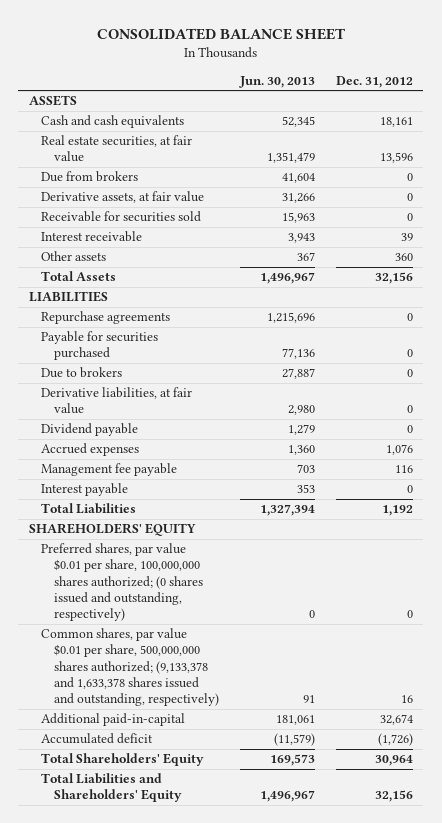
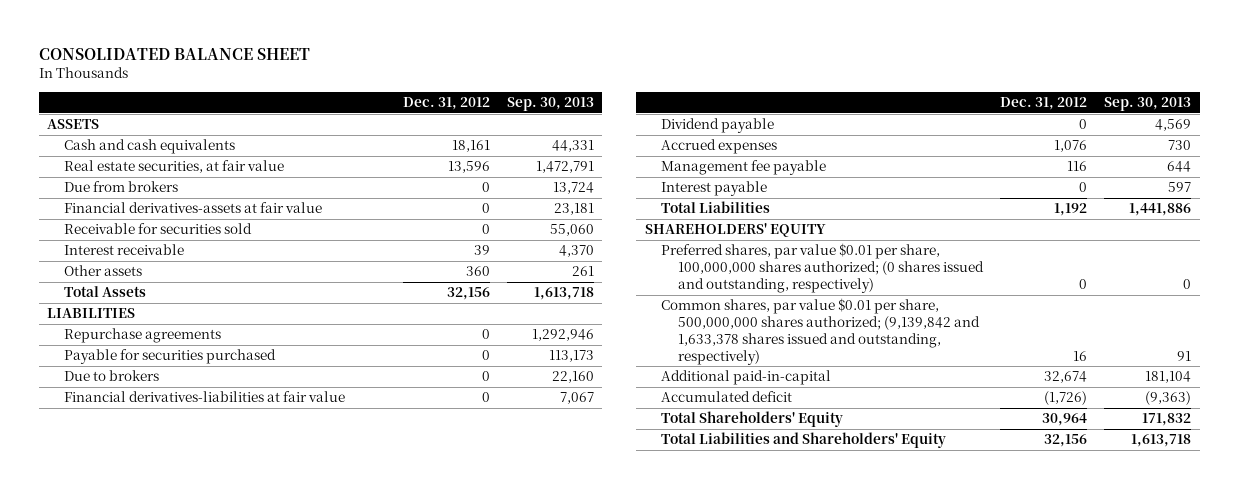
- | Jun. 30, 2013 | Dec. 31, 2012
+ | Dec. 31, 2012 | Sep. 30, 2013
- Derivative assets, at fair value | 31,266 | 0
+ Financial derivatives-assets at fair value | 0 | 23,181
- Derivative liabilities, at fair value | 2,980 | 0
+ Financial derivatives-liabilities at fair value | 0 | 7,067
- Common shares, par value $0.01 per share, 500,000,000 shares authorized; (9,133,378 and 1,633,378 shares issued and outstanding, respectively) | 91 | 16
+ Common shares, par value $0.01 per share, 500,000,000 shares authorized; (9,139,842 and 1,633,378 shares issued and outstanding, respectively) | 16 | 91

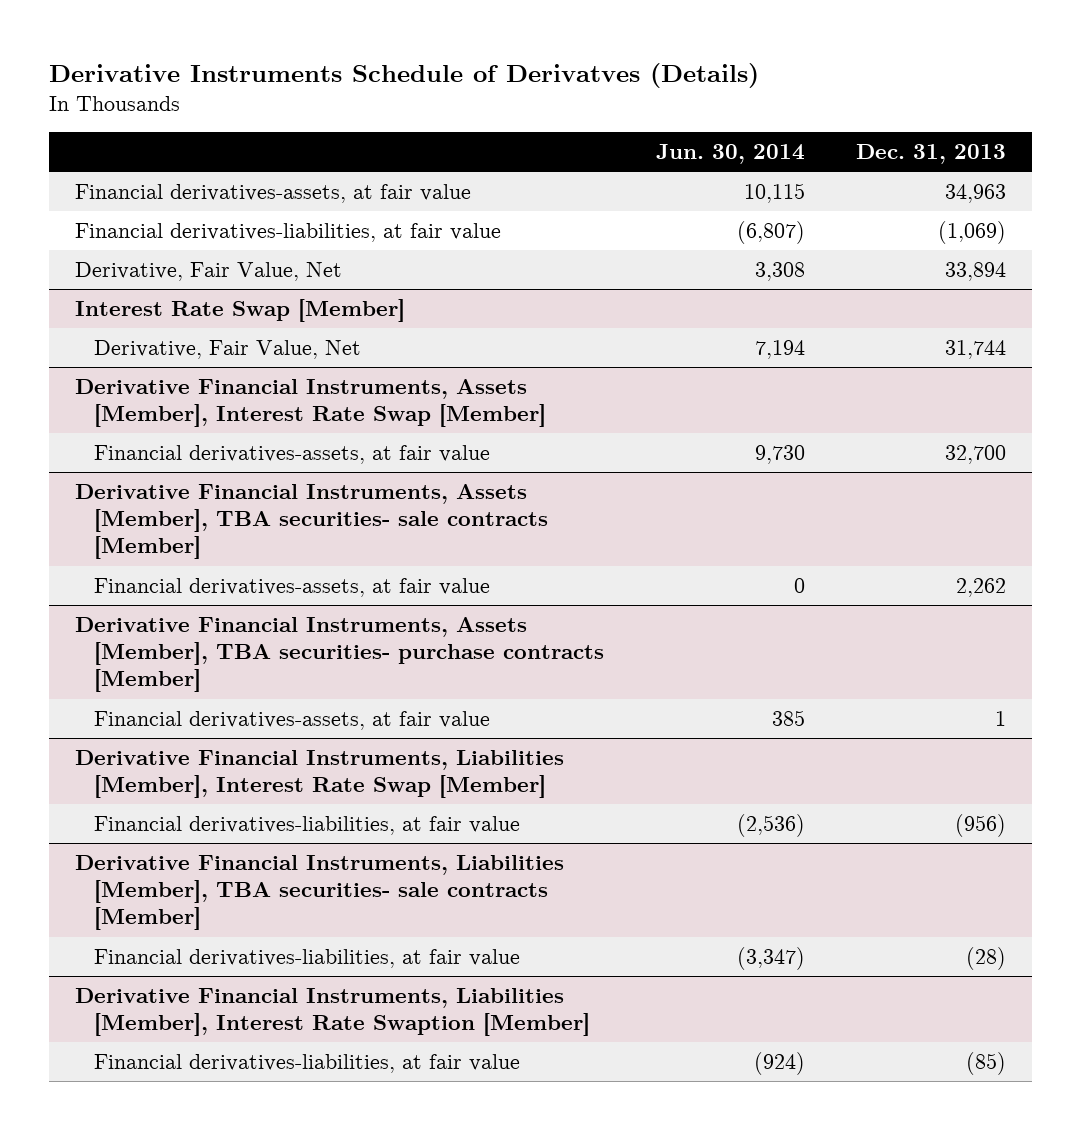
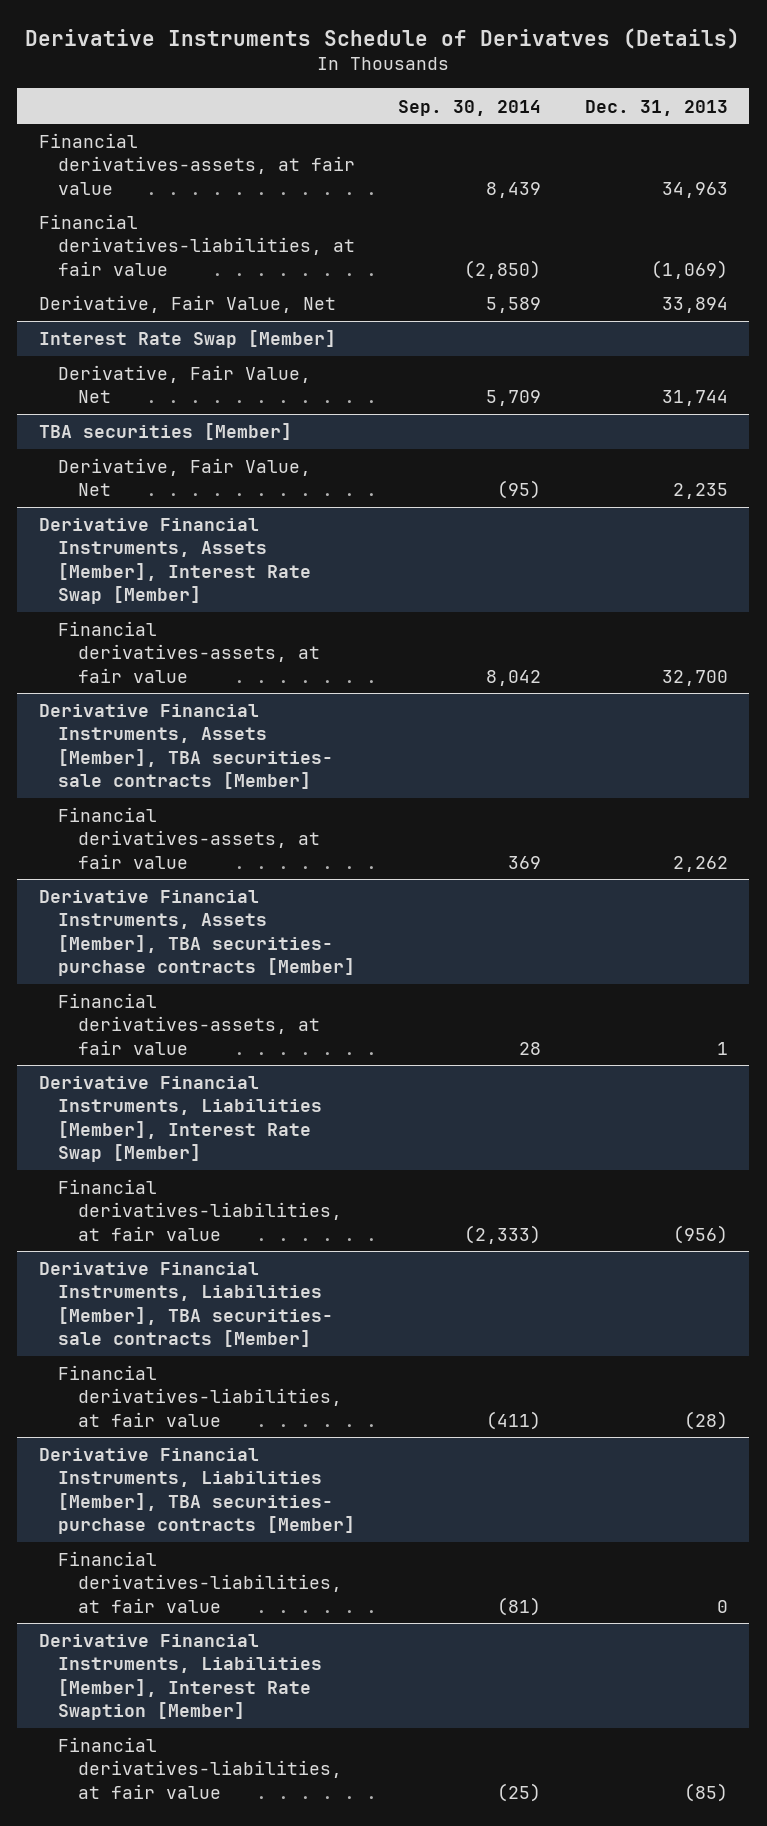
- | Jun. 30, 2014 | Dec. 31, 2013
+ | Sep. 30, 2014 | Dec. 31, 2013
+ TBA securities [Member]
+ Derivative, Fair Value, Net | (95) | 2,235
+ Derivative Financial Instruments, Liabilities [Member], TBA securities- purchase contracts [Member]
+ Financial derivatives-liabilities, at fair value | (81) | 0

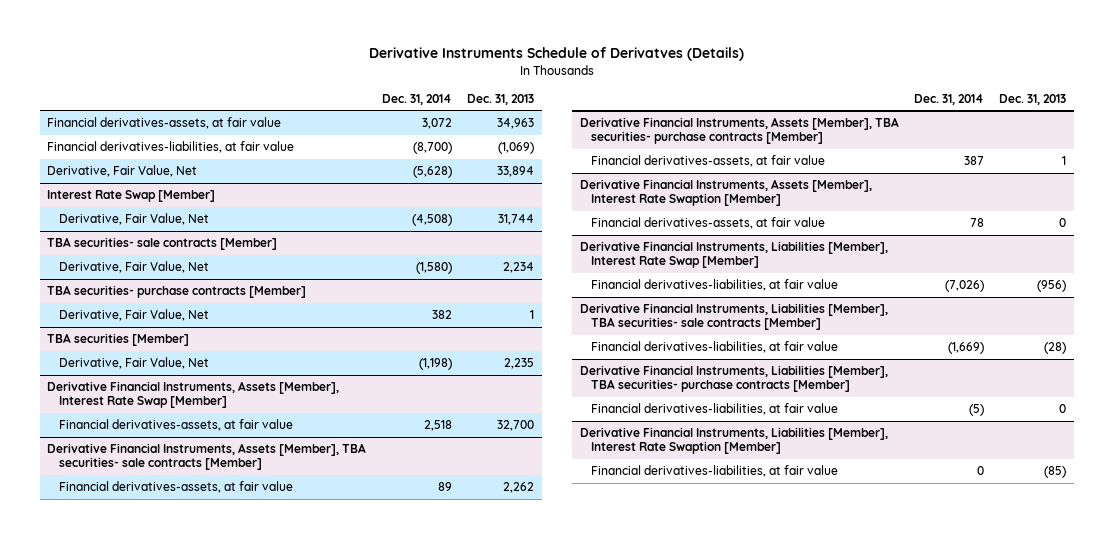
- | Sep. 30, 2014 | Dec. 31, 2013
+ | Dec. 31, 2014 | Dec. 31, 2013
+ TBA securities- sale contracts [Member]
+ Derivative, Fair Value, Net | (1,580) | 2,234
+ TBA securities- purchase contracts [Member]
+ Derivative, Fair Value, Net | 382 | 1
+ Derivative Financial Instruments, Assets [Member], Interest Rate Swaption [Member]
+ Financial derivatives-assets, at fair value | 78 | 0

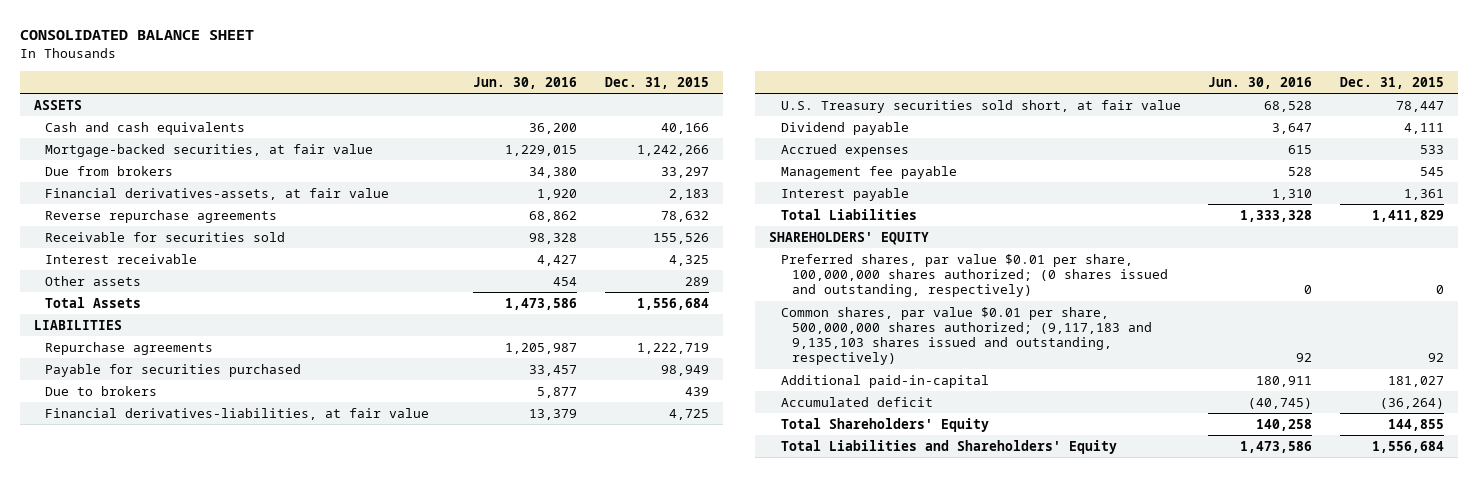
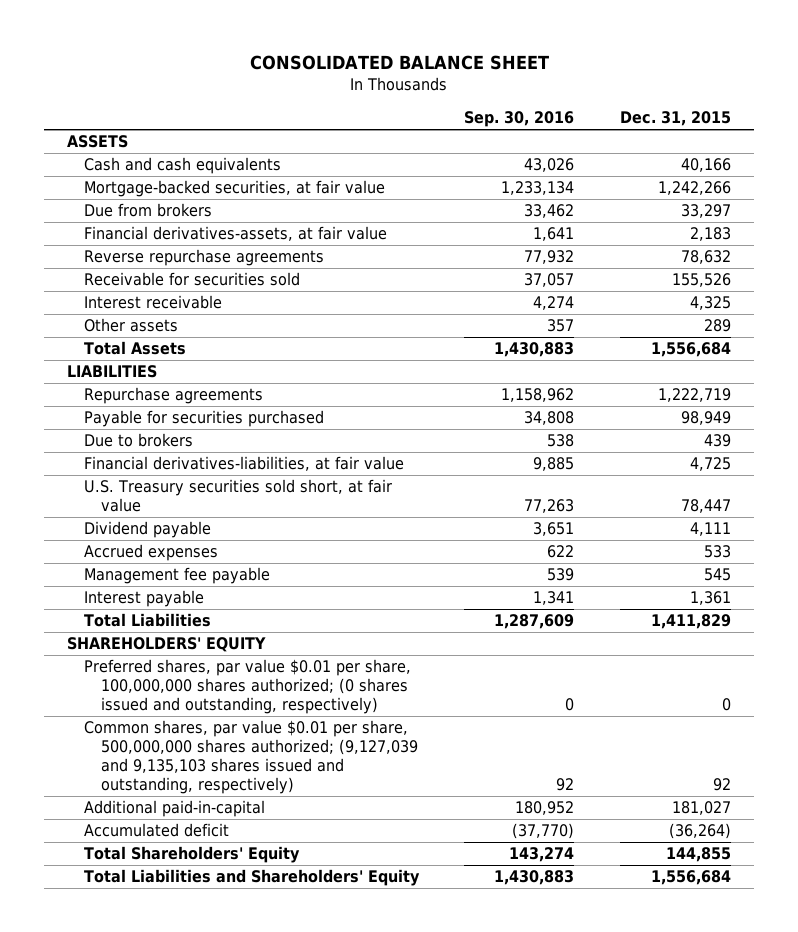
- | Jun. 30, 2016 | Dec. 31, 2015
+ | Sep. 30, 2016 | Dec. 31, 2015
- Common shares, par value $0.01 per share, 500,000,000 shares authorized; (9,117,183 and 9,135,103 shares issued and outstanding, respectively) | 92 | 92
+ Common shares, par value $0.01 per share, 500,000,000 shares authorized; (9,127,039 and 9,135,103 shares issued and outstanding, respectively) | 92 | 92

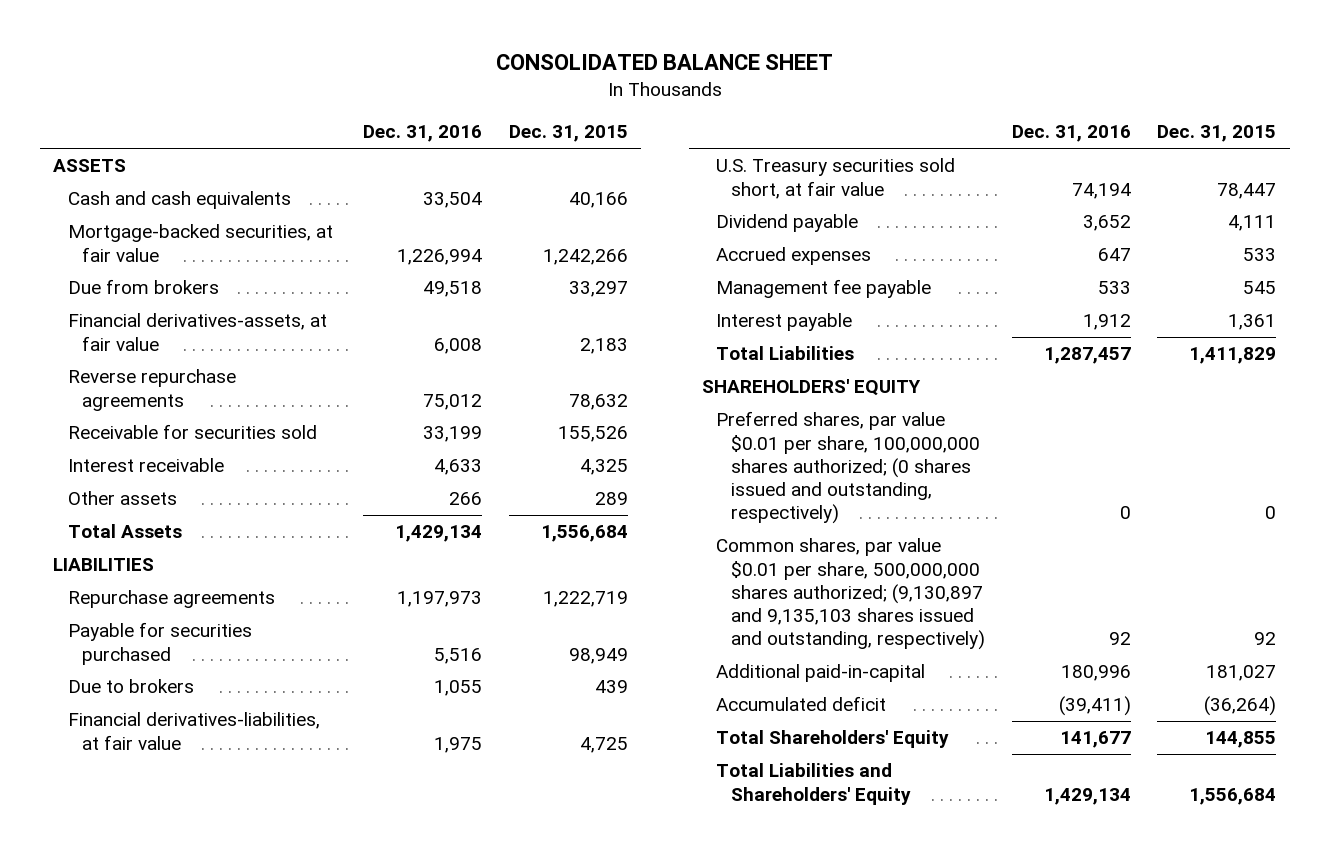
- | Sep. 30, 2016 | Dec. 31, 2015
+ | Dec. 31, 2016 | Dec. 31, 2015
- Common shares, par value $0.01 per share, 500,000,000 shares authorized; (9,127,039 and 9,135,103 shares issued and outstanding, respectively) | 92 | 92
+ Common shares, par value $0.01 per share, 500,000,000 shares authorized; (9,130,897 and 9,135,103 shares issued and outstanding, respectively) | 92 | 92

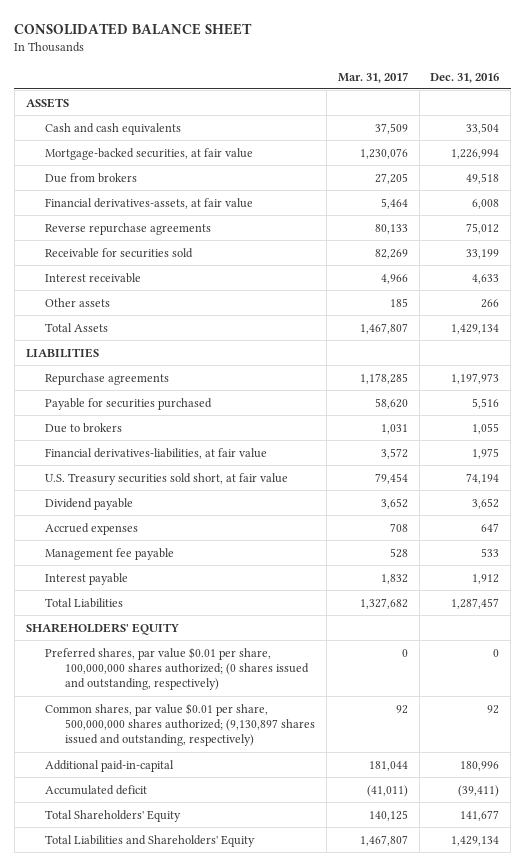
- | Dec. 31, 2016 | Dec. 31, 2015
+ | Mar. 31, 2017 | Dec. 31, 2016
- Common shares, par value $0.01 per share, 500,000,000 shares authorized; (9,130,897 and 9,135,103 shares issued and outstanding, respectively) | 92 | 92
+ Common shares, par value $0.01 per share, 500,000,000 shares authorized; (9,130,897 shares issued and outstanding, respectively) | 92 | 92

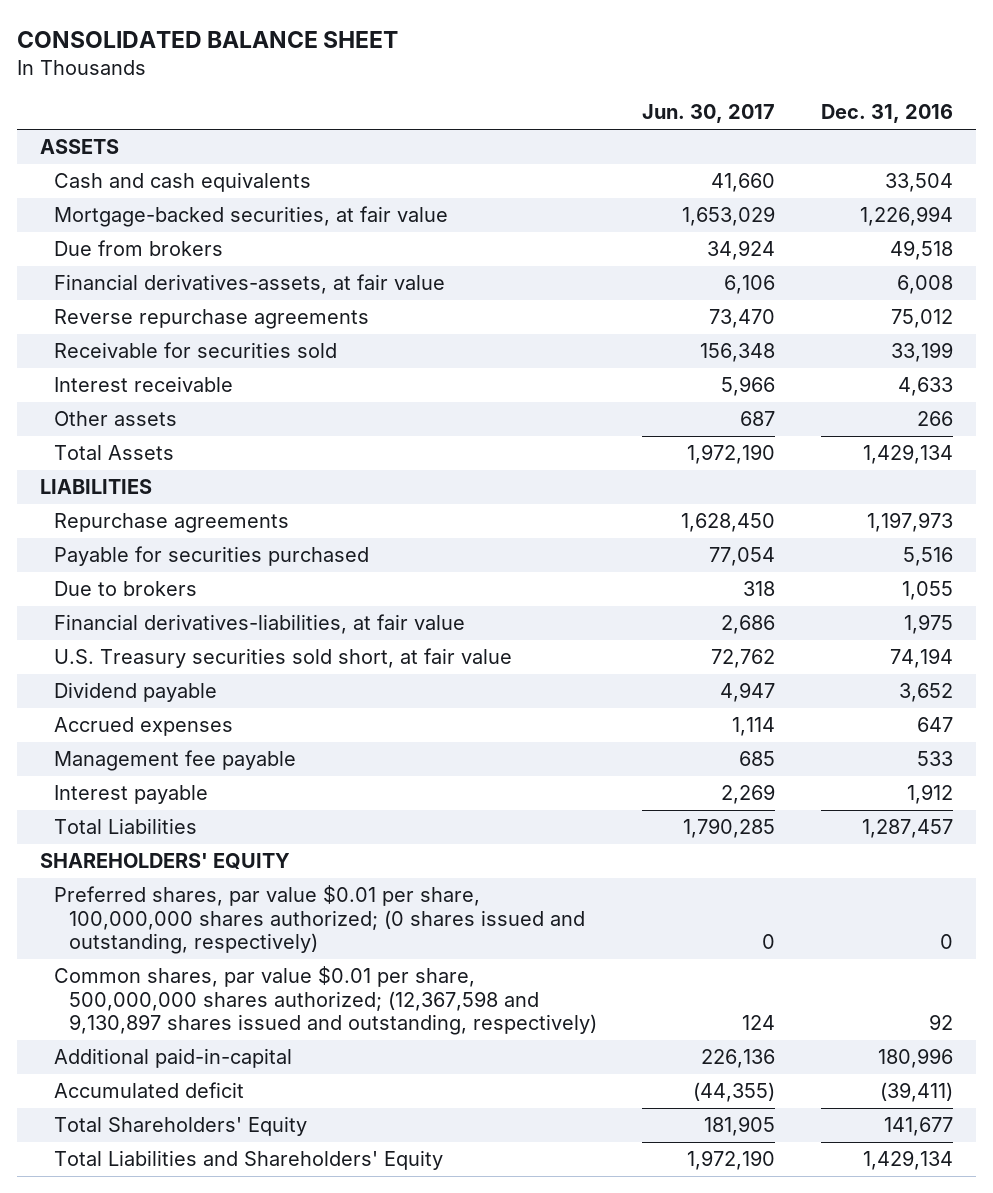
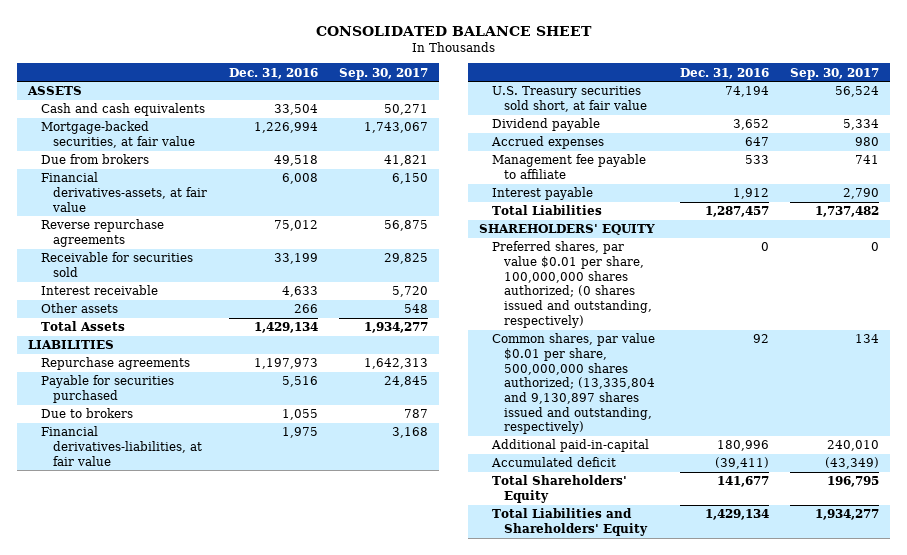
- | Jun. 30, 2017 | Dec. 31, 2016
+ | Dec. 31, 2016 | Sep. 30, 2017
- Management fee payable | 685 | 533
+ Management fee payable to affiliate | 533 | 741
- Common shares, par value $0.01 per share, 500,000,000 shares authorized; (12,367,598 and 9,130,897 shares issued and outstanding, respectively) | 124 | 92
+ Common shares, par value $0.01 per share, 500,000,000 shares authorized; (13,335,804 and 9,130,897 shares issued and outstanding, respectively) | 92 | 134

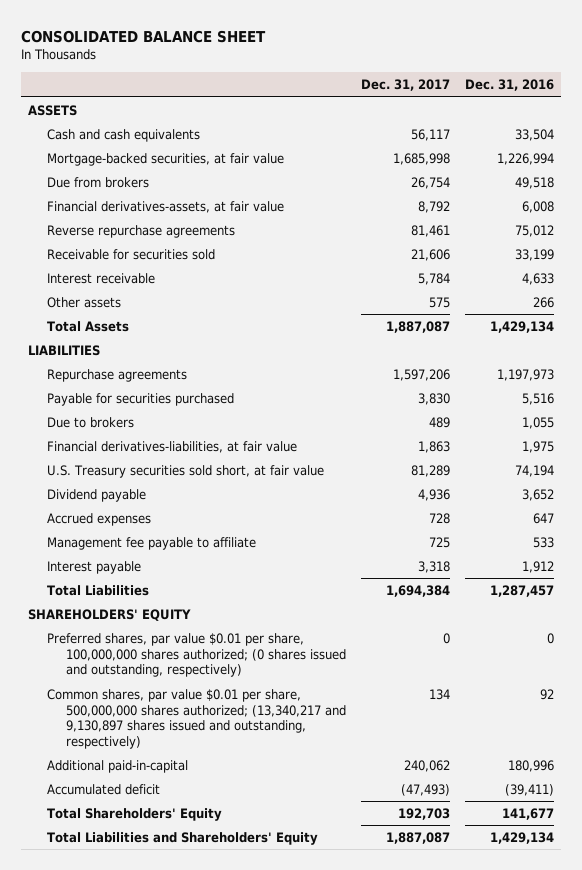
- | Dec. 31, 2016 | Sep. 30, 2017
+ | Dec. 31, 2017 | Dec. 31, 2016
- Common shares, par value $0.01 per share, 500,000,000 shares authorized; (13,335,804 and 9,130,897 shares issued and outstanding, respectively) | 92 | 134
+ Common shares, par value $0.01 per share, 500,000,000 shares authorized; (13,340,217 and 9,130,897 shares issued and outstanding, respectively) | 134 | 92

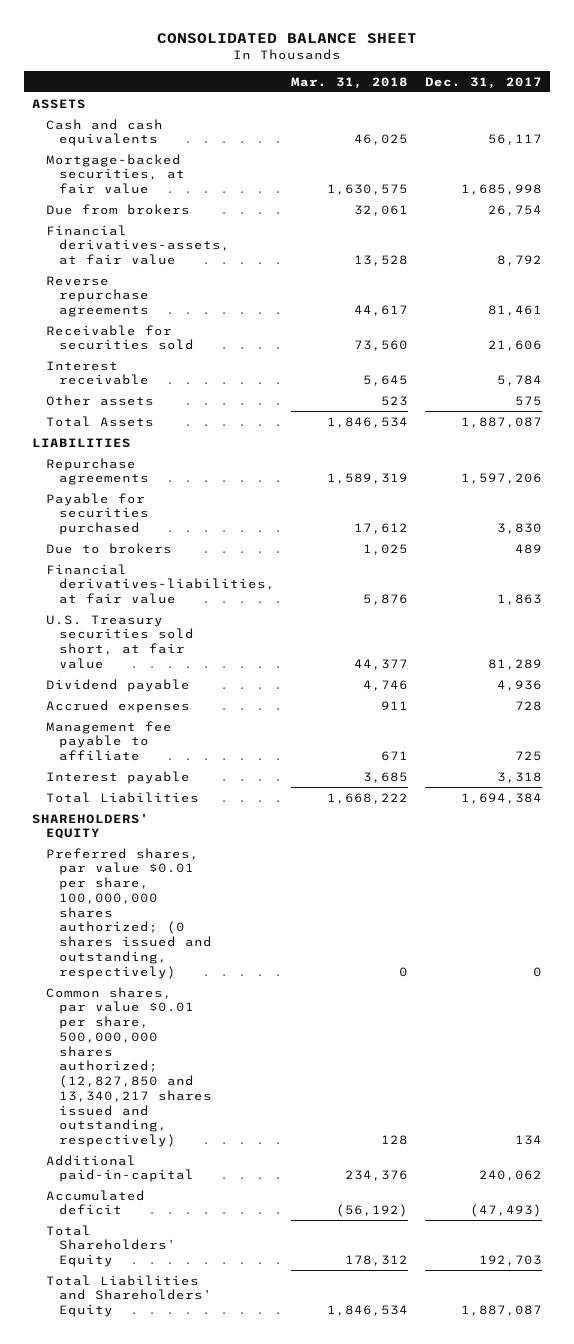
- | Dec. 31, 2017 | Dec. 31, 2016
+ | Mar. 31, 2018 | Dec. 31, 2017
- Common shares, par value $0.01 per share, 500,000,000 shares authorized; (13,340,217 and 9,130,897 shares issued and outstanding, respectively) | 134 | 92
+ Common shares, par value $0.01 per share, 500,000,000 shares authorized; (12,827,850 and 13,340,217 shares issued and outstanding, respectively) | 128 | 134

